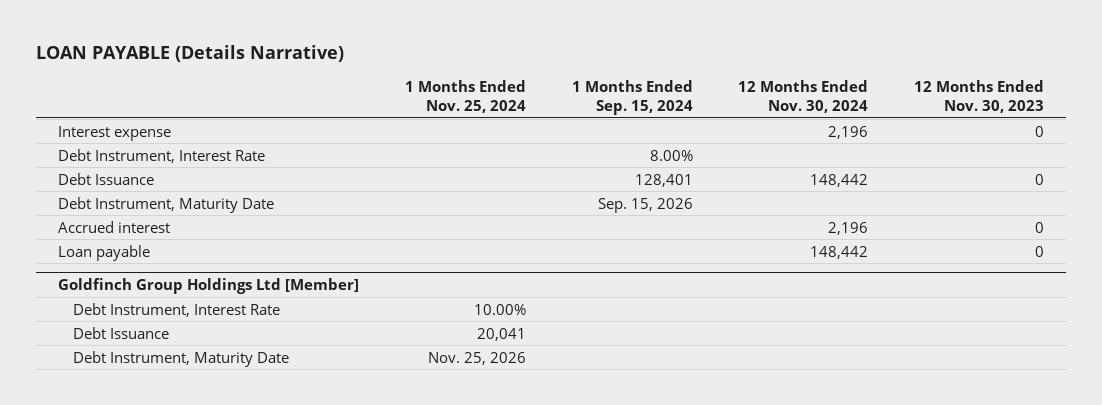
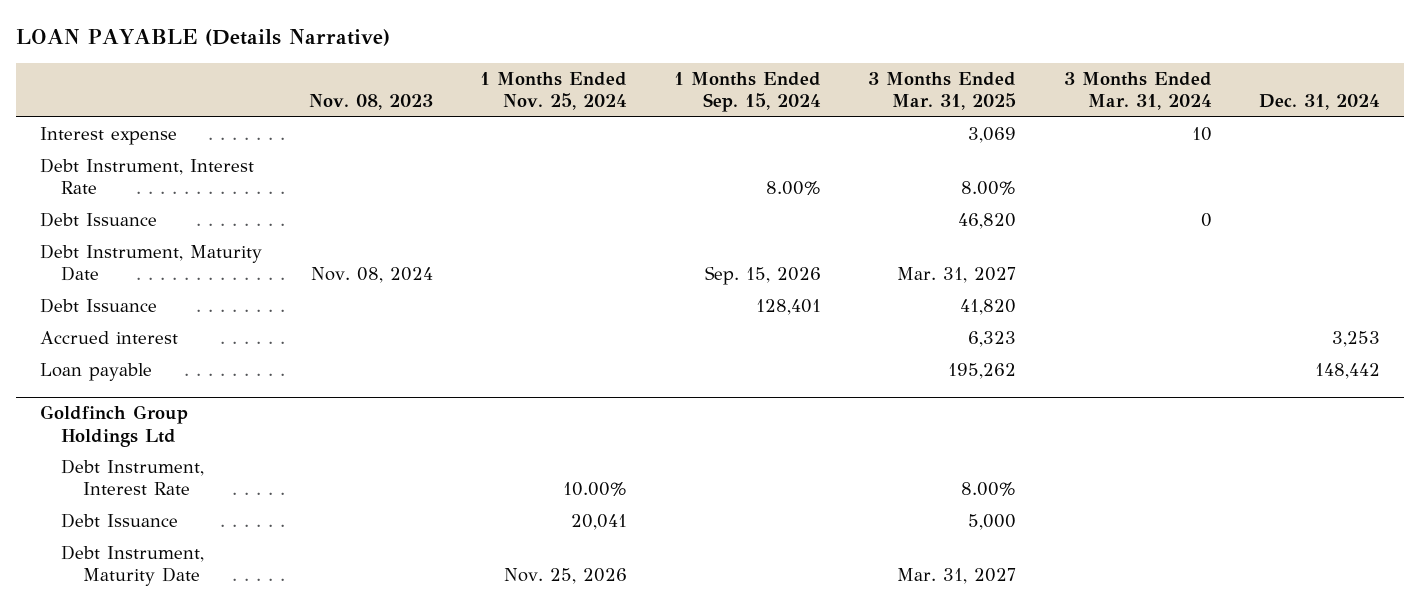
- | 1 Months Ended Nov. 25, 2024 | 1 Months Ended Sep. 15, 2024 | 12 Months Ended Nov. 30, 2024 | 12 Months Ended Nov. 30, 2023
+ | Nov. 08, 2023 | 1 Months Ended Nov. 25, 2024 | 1 Months Ended Sep. 15, 2024 | 3 Months Ended Mar. 31, 2025 | 3 Months Ended Mar. 31, 2024 | Dec. 31, 2024
+ Debt Issuance | | | | 46,820 | 0 |
moved down: Debt Issuance | | | 128,401 | 41,820 | |
- Goldfinch Group Holdings Ltd [Member]
+ Goldfinch Group Holdings Ltd

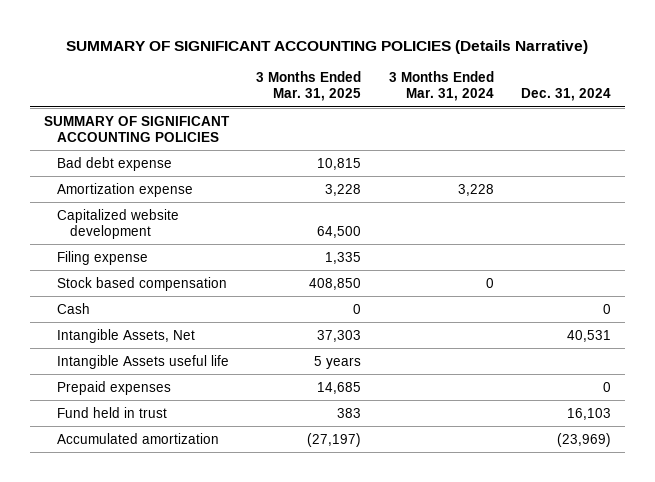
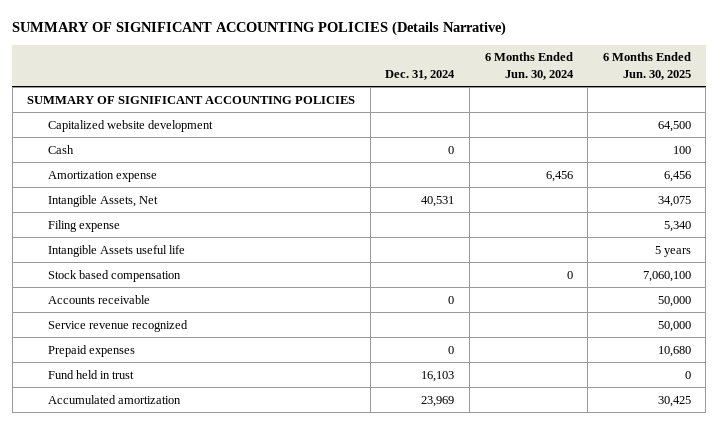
- | 3 Months Ended Mar. 31, 2025 | 3 Months Ended Mar. 31, 2024 | Dec. 31, 2024
+ | Dec. 31, 2024 | 6 Months Ended Jun. 30, 2024 | 6 Months Ended Jun. 30, 2025
- Bad debt expense | 10,815 | |
moved down: Amortization expense | | 6,456 | 6,456
moved down: Filing expense | | | 5,340
moved down: Stock based compensation | | 0 | 7,060,100
+ Accounts receivable | 0 | | 50,000
+ Service revenue recognized | | | 50,000
- Accumulated amortization | (27,197) | | (23,969)
+ Accumulated amortization | 23,969 | | 30,425

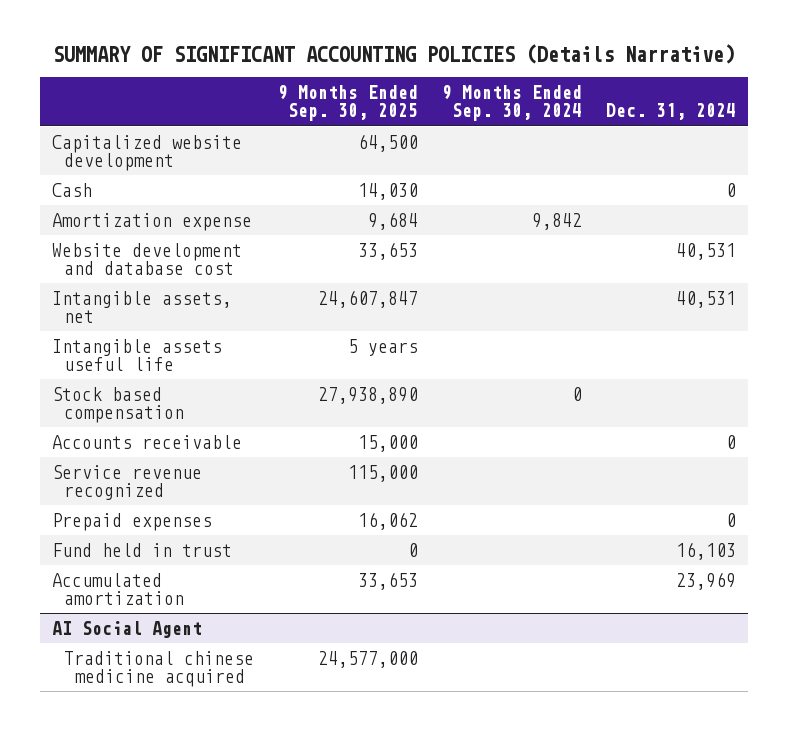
- | Dec. 31, 2024 | 6 Months Ended Jun. 30, 2024 | 6 Months Ended Jun. 30, 2025
+ | 9 Months Ended Sep. 30, 2025 | 9 Months Ended Sep. 30, 2024 | Dec. 31, 2024
- SUMMARY OF SIGNIFICANT ACCOUNTING POLICIES
- Intangible Assets, Net | 40,531 | | 34,075
- Filing expense | | | 5,340
- Intangible Assets useful life | | | 5 years
+ Website development and database cost | 33,653 | | 40,531
+ Intangible assets, net | 24,607,847 | | 40,531
+ Intangible assets useful life | 5 years | |
+ AI Social Agent
+ Traditional chinese medicine acquired | 24,577,000 | |

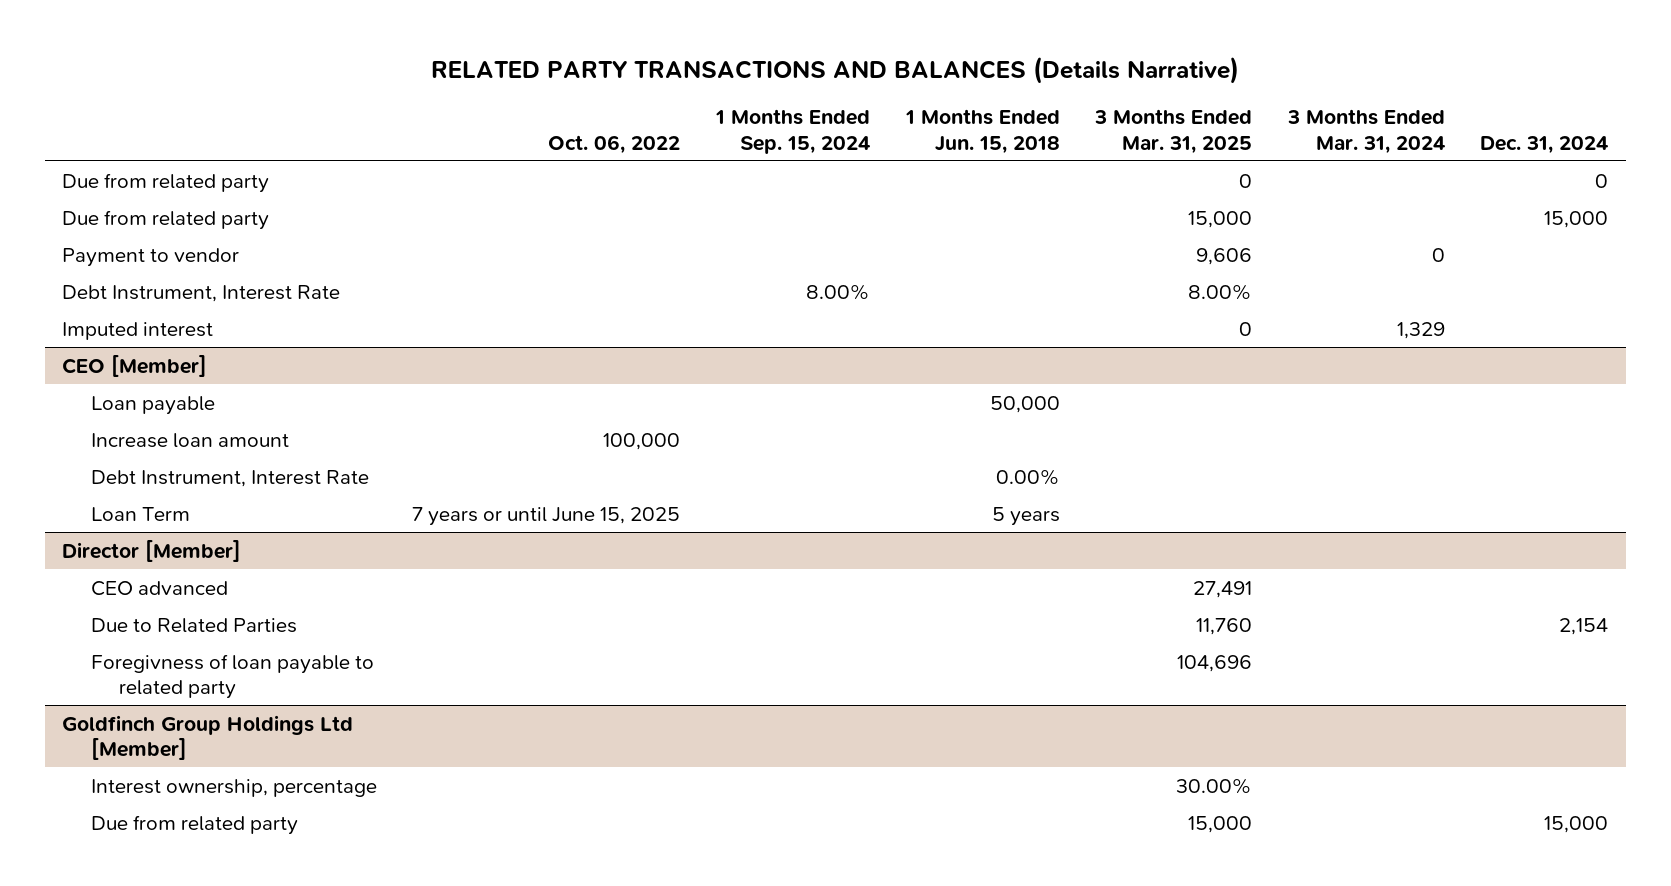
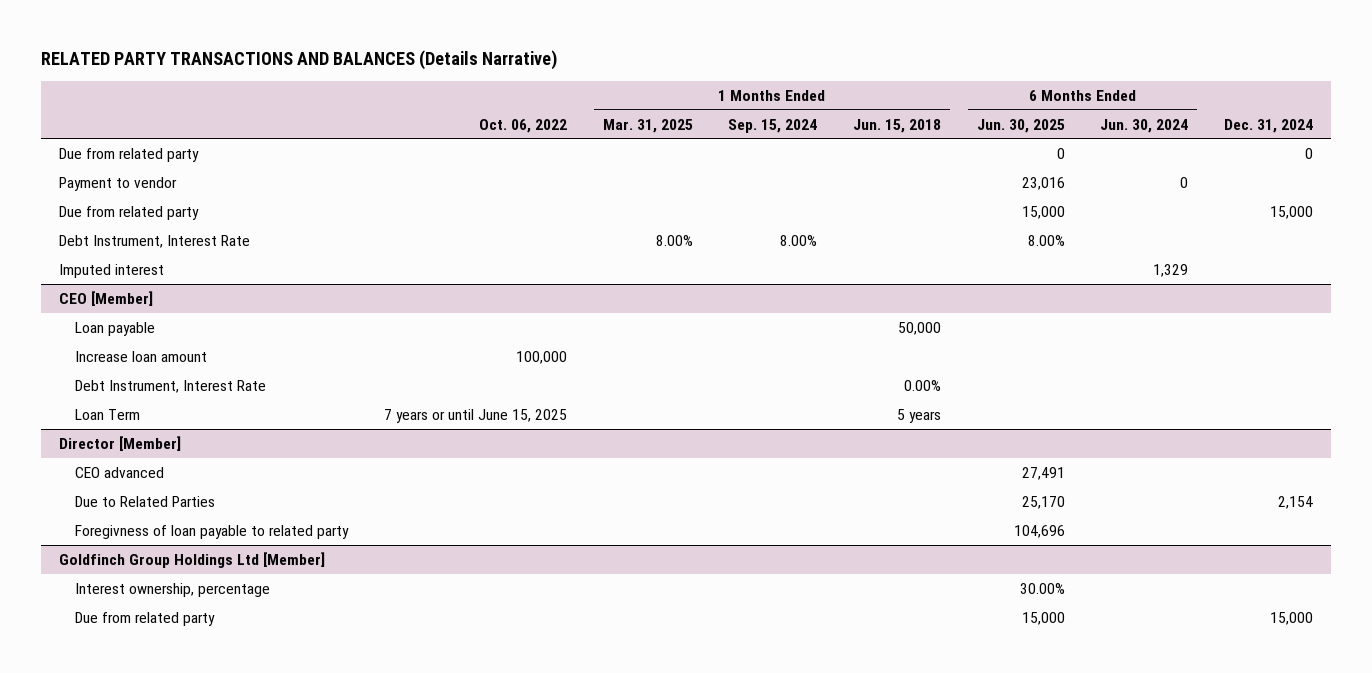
- | Oct. 06, 2022 | 1 Months Ended Sep. 15, 2024 | 1 Months Ended Jun. 15, 2018 | 3 Months Ended Mar. 31, 2025 | 3 Months Ended Mar. 31, 2024 | Dec. 31, 2024
+ | Oct. 06, 2022 | 1 Months Ended Mar. 31, 2025 | 1 Months Ended Sep. 15, 2024 | 1 Months Ended Jun. 15, 2018 | 6 Months Ended Jun. 30, 2025 | 6 Months Ended Jun. 30, 2024 | Dec. 31, 2024
moved down: Due from related party | | | | | 15,000 | | 15,000

